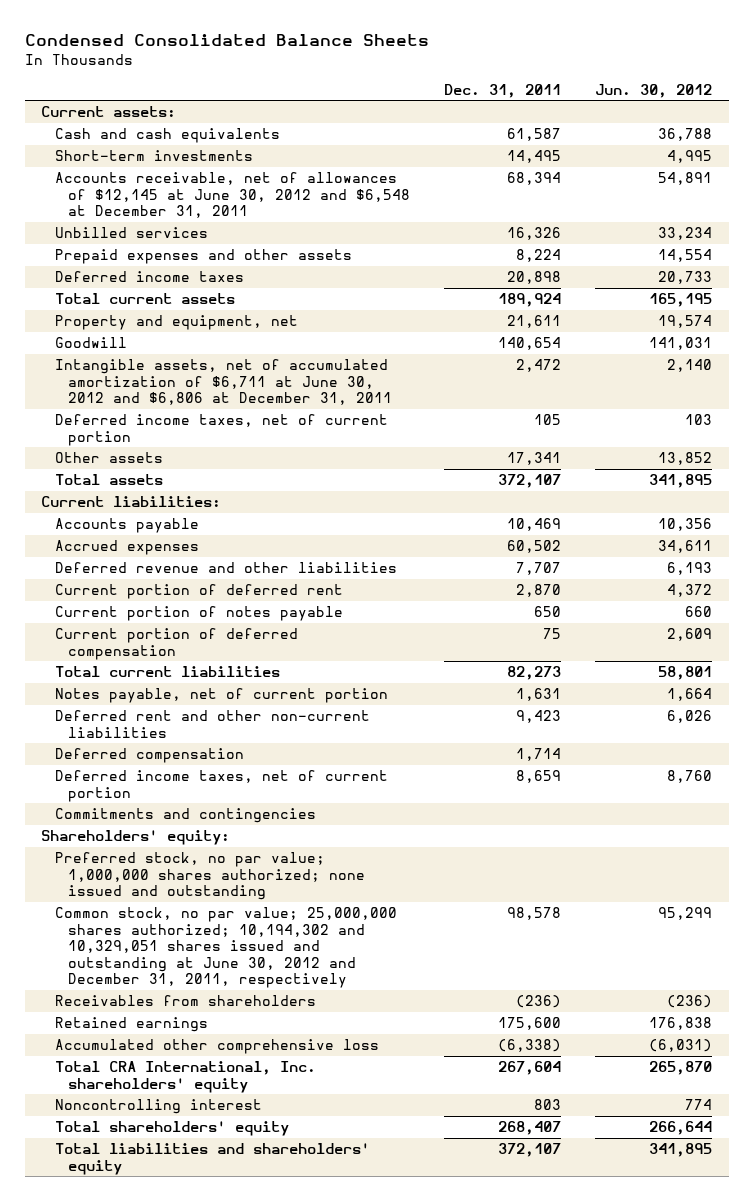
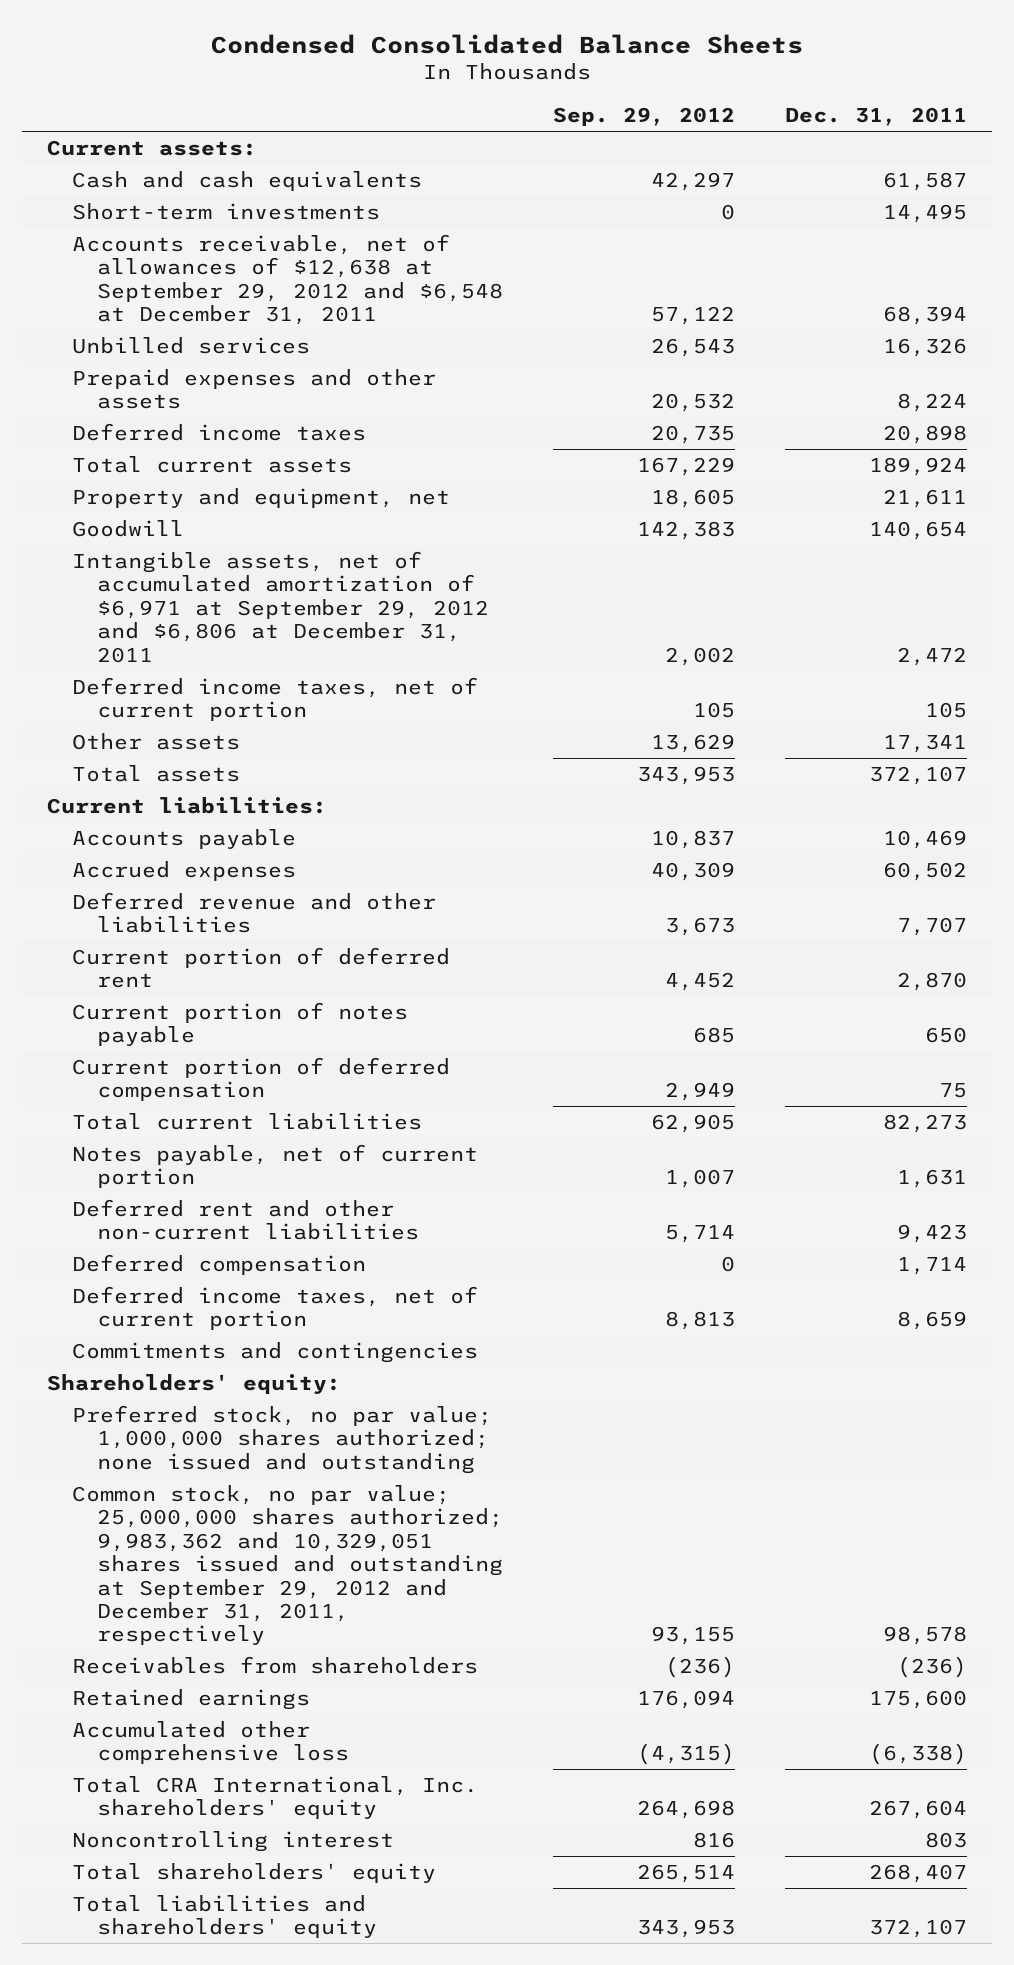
- | Dec. 31, 2011 | Jun. 30, 2012
+ | Sep. 29, 2012 | Dec. 31, 2011
- Accounts receivable, net of allowances of $12,145 at June 30, 2012 and $6,548 at December 31, 2011 | 68,394 | 54,891
+ Accounts receivable, net of allowances of $12,638 at September 29, 2012 and $6,548 at December 31, 2011 | 57,122 | 68,394
- Intangible assets, net of accumulated amortization of $6,711 at June 30, 2012 and $6,806 at December 31, 2011 | 2,472 | 2,140
+ Intangible assets, net of accumulated amortization of $6,971 at September 29, 2012 and $6,806 at December 31, 2011 | 2,002 | 2,472
- Common stock, no par value; 25,000,000 shares authorized; 10,194,302 and 10,329,051 shares issued and outstanding at June 30, 2012 and December 31, 2011, respectively | 98,578 | 95,299
+ Common stock, no par value; 25,000,000 shares authorized; 9,983,362 and 10,329,051 shares issued and outstanding at September 29, 2012 and December 31, 2011, respectively | 93,155 | 98,578

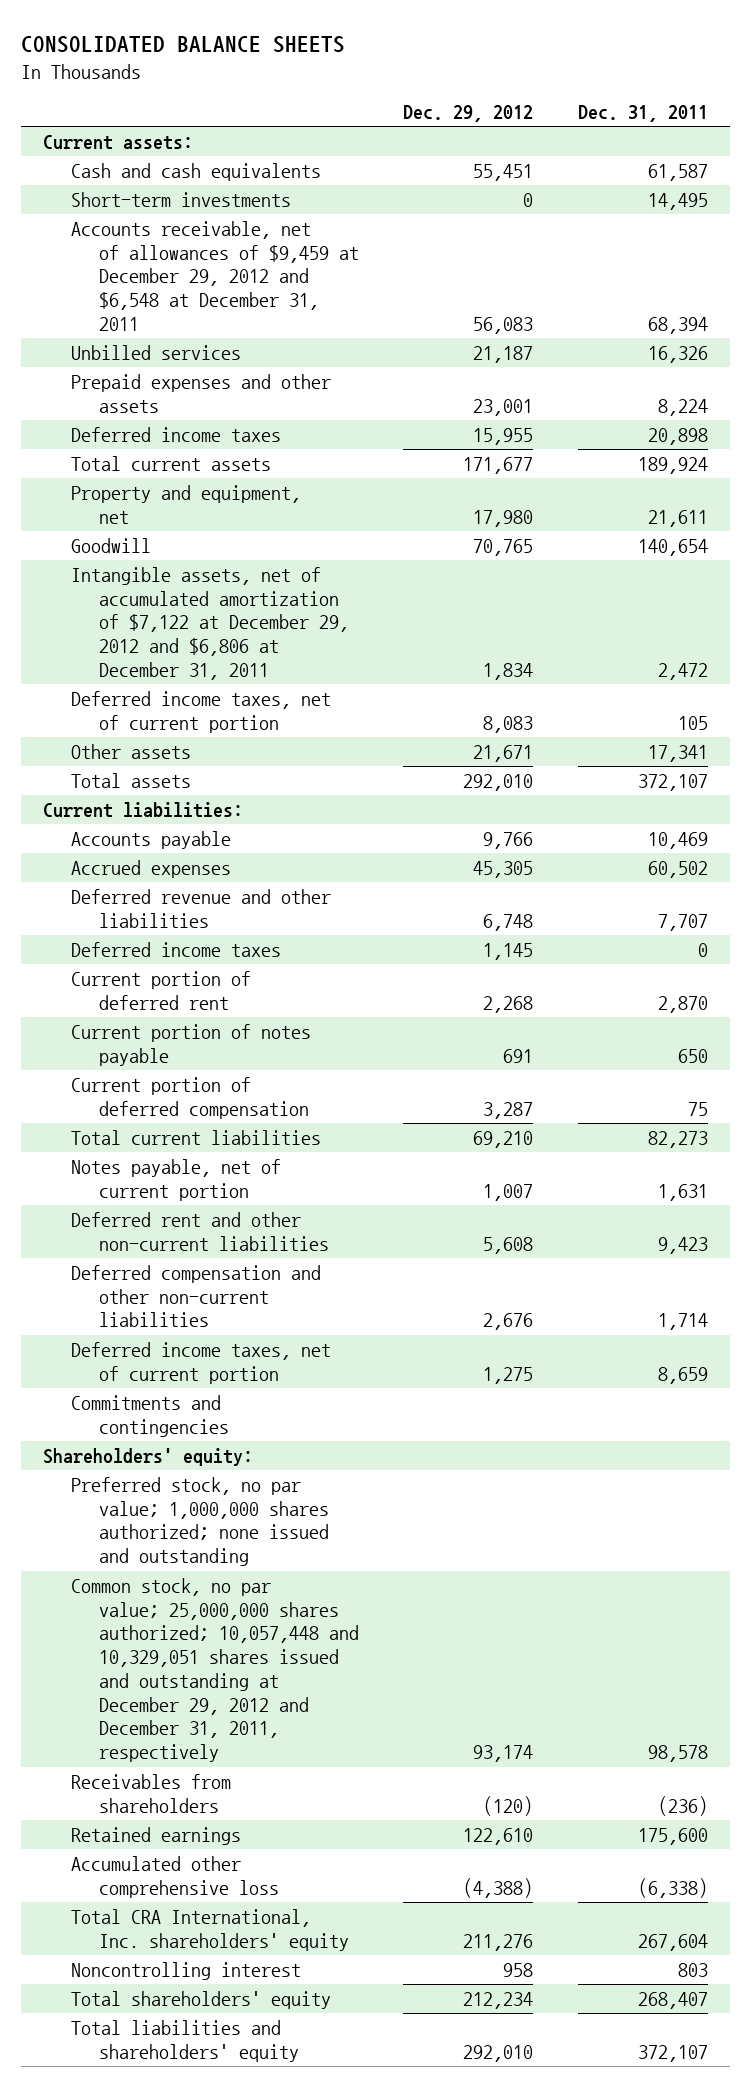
- Condensed Consolidated Balance Sheets
+ CONSOLIDATED BALANCE SHEETS
- | Sep. 29, 2012 | Dec. 31, 2011
+ | Dec. 29, 2012 | Dec. 31, 2011
- Accounts receivable, net of allowances of $12,638 at September 29, 2012 and $6,548 at December 31, 2011 | 57,122 | 68,394
+ Accounts receivable, net of allowances of $9,459 at December 29, 2012 and $6,548 at December 31, 2011 | 56,083 | 68,394
- Intangible assets, net of accumulated amortization of $6,971 at September 29, 2012 and $6,806 at December 31, 2011 | 2,002 | 2,472
+ Intangible assets, net of accumulated amortization of $7,122 at December 29, 2012 and $6,806 at December 31, 2011 | 1,834 | 2,472
+ Deferred income taxes | 1,145 | 0
- Deferred compensation | 0 | 1,714
+ Deferred compensation and other non-current liabilities | 2,676 | 1,714
- Common stock, no par value; 25,000,000 shares authorized; 9,983,362 and 10,329,051 shares issued and outstanding at September 29, 2012 and December 31, 2011, respectively | 93,155 | 98,578
+ Common stock, no par value; 25,000,000 shares authorized; 10,057,448 and 10,329,051 shares issued and outstanding at December 29, 2012 and December 31, 2011, respectively | 93,174 | 98,578

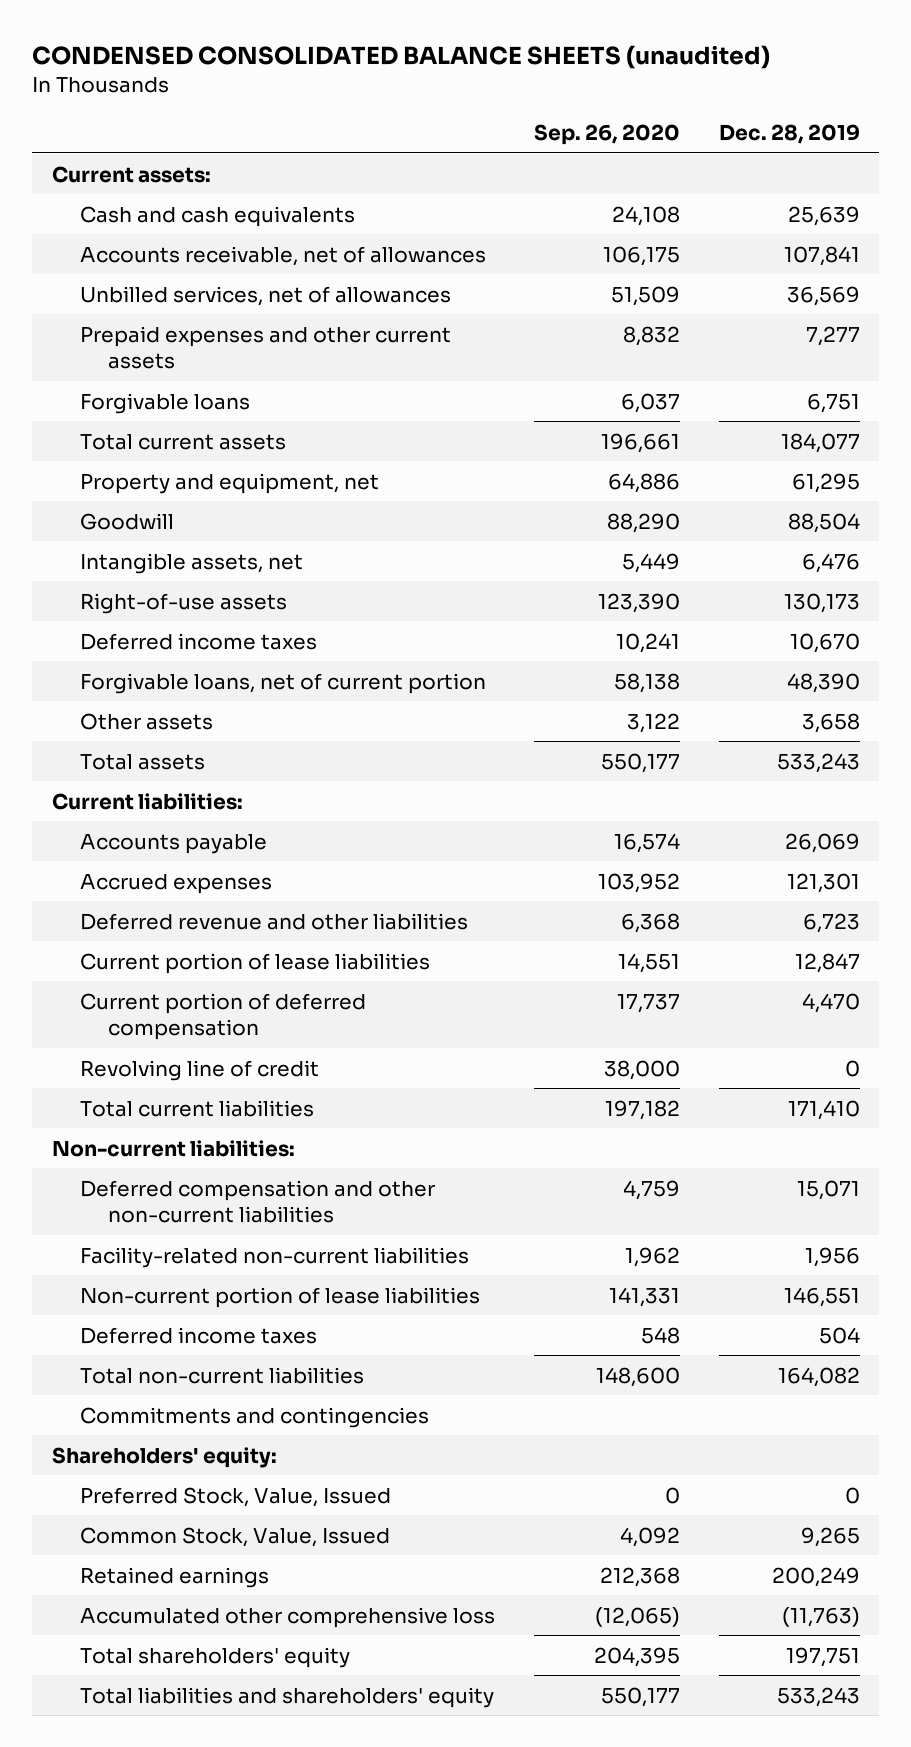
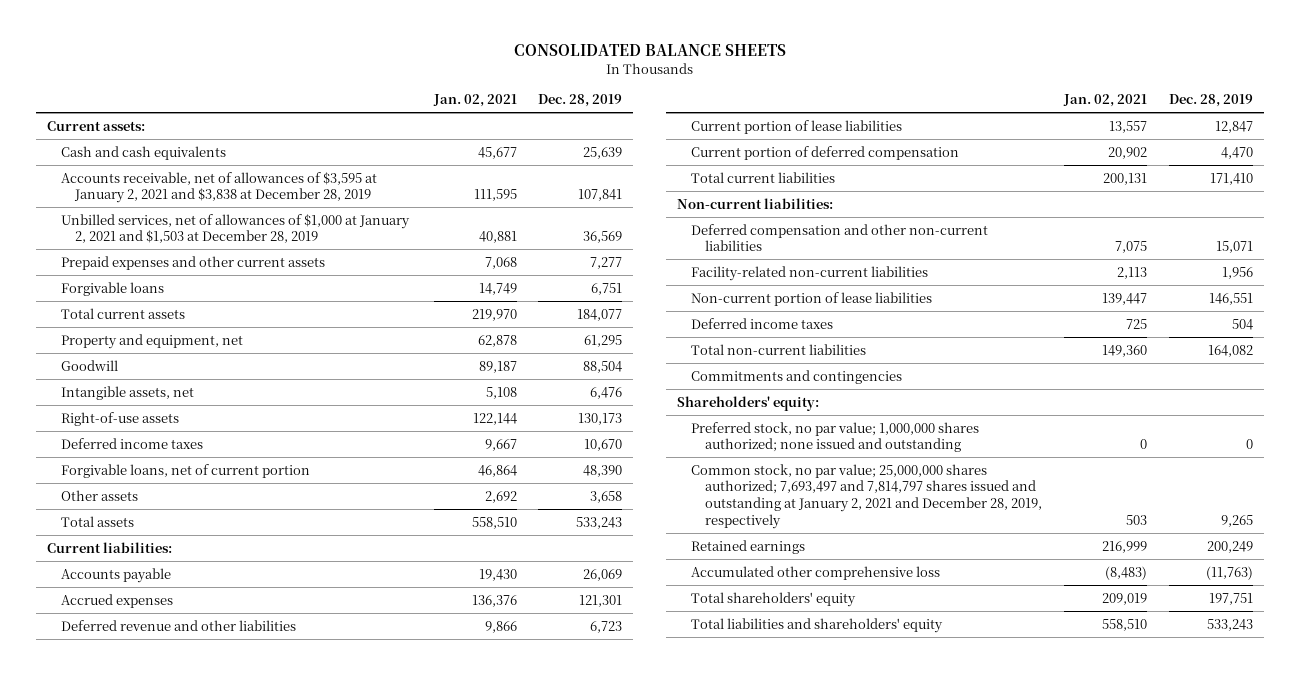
- CONDENSED CONSOLIDATED BALANCE SHEETS (unaudited)
+ CONSOLIDATED BALANCE SHEETS
- | Sep. 26, 2020 | Dec. 28, 2019
+ | Jan. 02, 2021 | Dec. 28, 2019
- Accounts receivable, net of allowances | 106,175 | 107,841
- Unbilled services, net of allowances | 51,509 | 36,569
+ Accounts receivable, net of allowances of $3,595 at January 2, 2021 and $3,838 at December 28, 2019 | 111,595 | 107,841
+ Unbilled services, net of allowances of $1,000 at January 2, 2021 and $1,503 at December 28, 2019 | 40,881 | 36,569
- Revolving line of credit | 38,000 | 0
- Preferred Stock, Value, Issued | 0 | 0
- Common Stock, Value, Issued | 4,092 | 9,265
+ Preferred stock, no par value; 1,000,000 shares authorized; none issued and outstanding | 0 | 0
+ Common stock, no par value; 25,000,000 shares authorized; 7,693,497 and 7,814,797 shares issued and outstanding at January 2, 2021 and December 28, 2019, respectively | 503 | 9,265

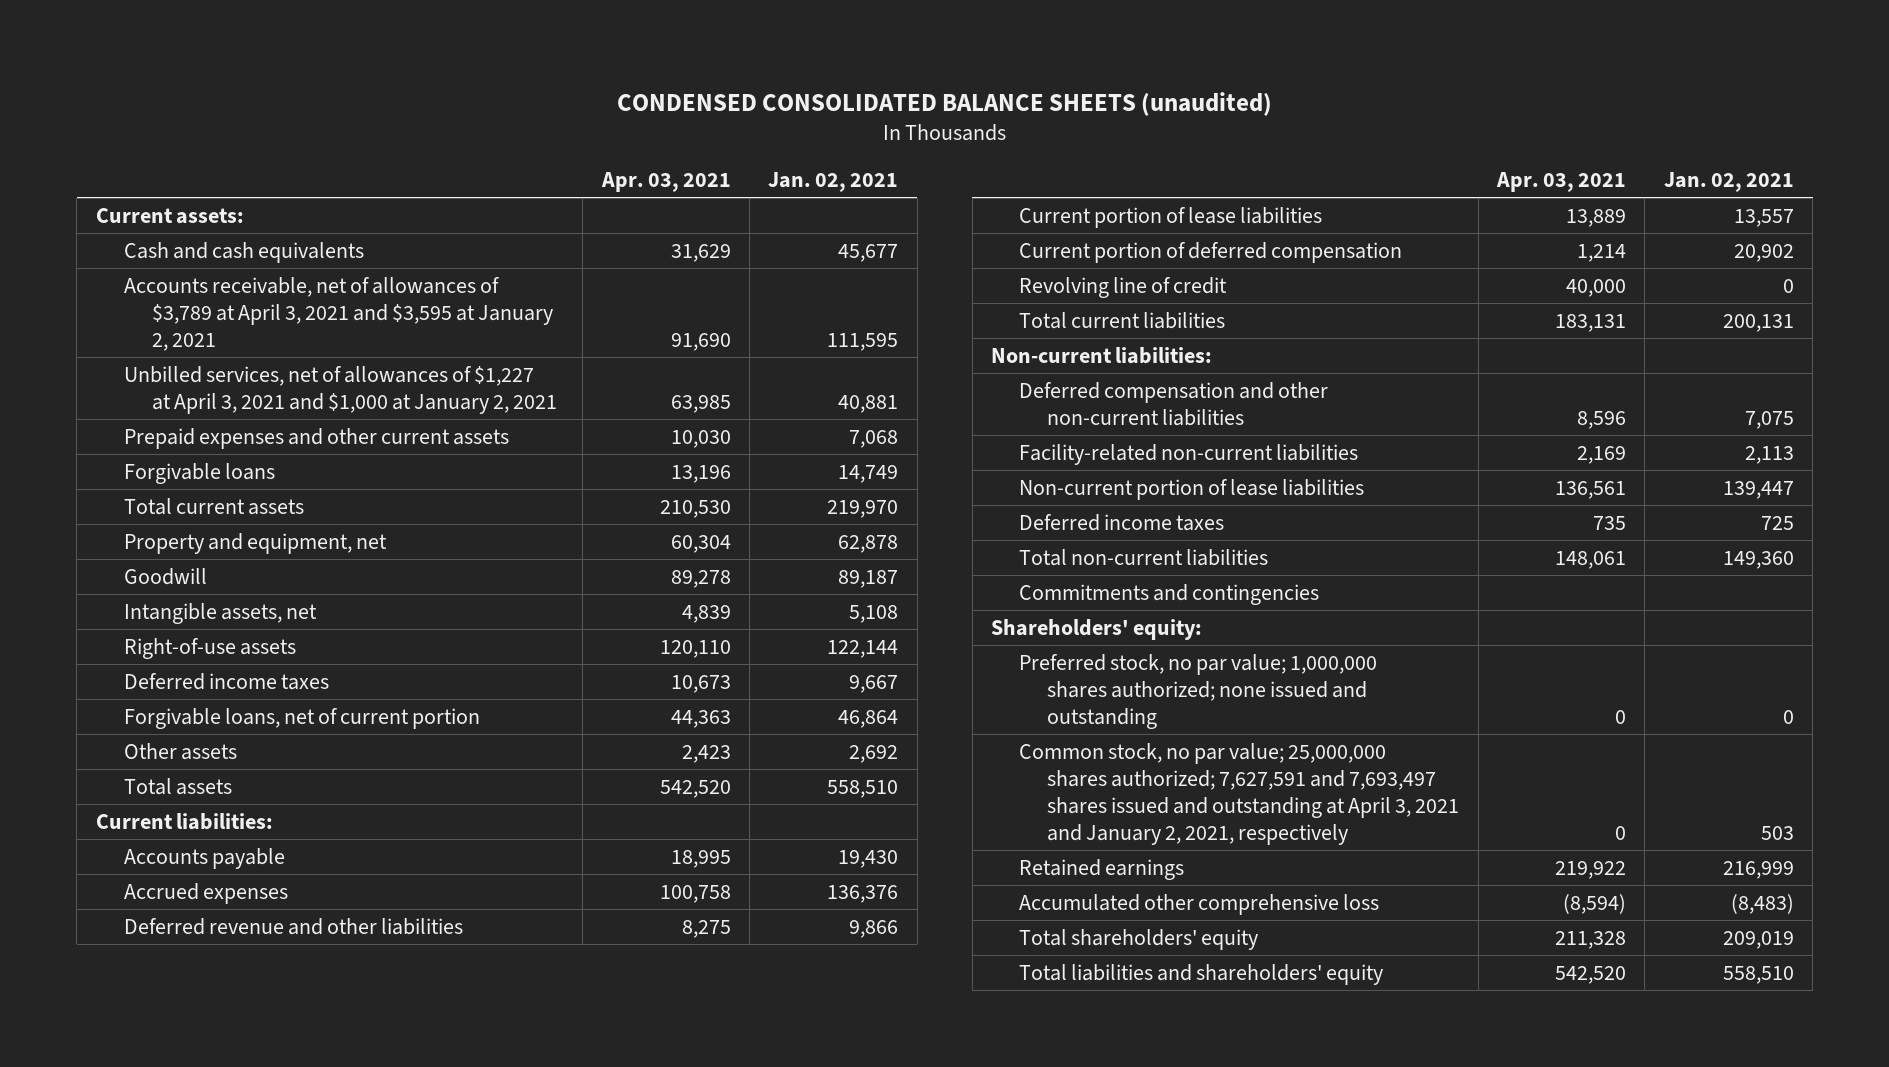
- CONSOLIDATED BALANCE SHEETS
+ CONDENSED CONSOLIDATED BALANCE SHEETS (unaudited)
- | Jan. 02, 2021 | Dec. 28, 2019
+ | Apr. 03, 2021 | Jan. 02, 2021
- Accounts receivable, net of allowances of $3,595 at January 2, 2021 and $3,838 at December 28, 2019 | 111,595 | 107,841
- Unbilled services, net of allowances of $1,000 at January 2, 2021 and $1,503 at December 28, 2019 | 40,881 | 36,569
+ Accounts receivable, net of allowances of $3,789 at April 3, 2021 and $3,595 at January 2, 2021 | 91,690 | 111,595
+ Unbilled services, net of allowances of $1,227 at April 3, 2021 and $1,000 at January 2, 2021 | 63,985 | 40,881
+ Revolving line of credit | 40,000 | 0
- Common stock, no par value; 25,000,000 shares authorized; 7,693,497 and 7,814,797 shares issued and outstanding at January 2, 2021 and December 28, 2019, respectively | 503 | 9,265
+ Common stock, no par value; 25,000,000 shares authorized; 7,627,591 and 7,693,497 shares issued and outstanding at April 3, 2021 and January 2, 2021, respectively | 0 | 503

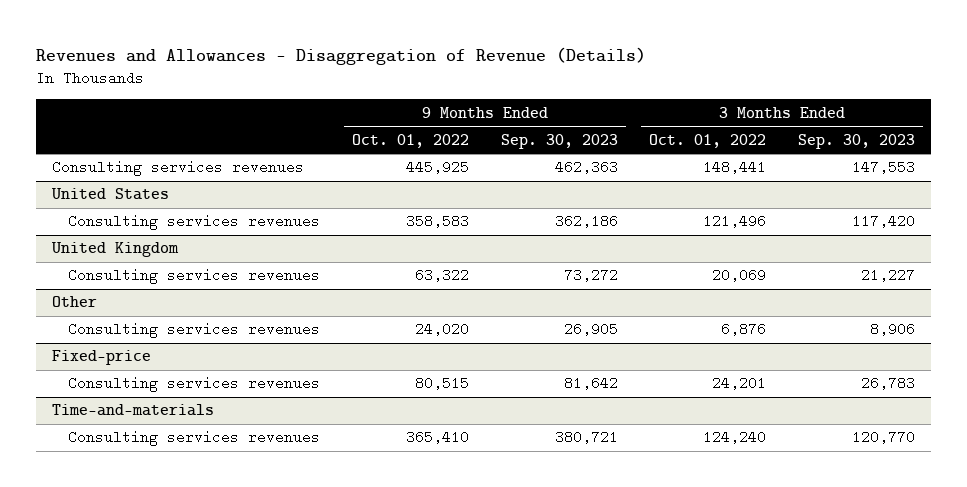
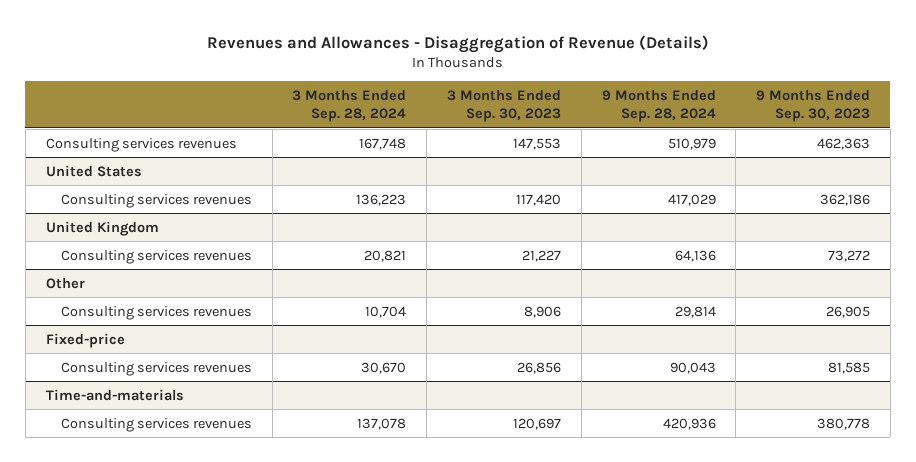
- | 9 Months Ended Oct. 01, 2022 | 9 Months Ended Sep. 30, 2023 | 3 Months Ended Oct. 01, 2022 | 3 Months Ended Sep. 30, 2023
+ | 3 Months Ended Sep. 28, 2024 | 3 Months Ended Sep. 30, 2023 | 9 Months Ended Sep. 28, 2024 | 9 Months Ended Sep. 30, 2023
@ Fixed-price
- Consulting services revenues | 80,515 | 81,642 | 24,201 | 26,783
+ Consulting services revenues | 30,670 | 26,856 | 90,043 | 81,585
@ Time-and-materials
- Consulting services revenues | 365,410 | 380,721 | 124,240 | 120,770
+ Consulting services revenues | 137,078 | 120,697 | 420,936 | 380,778

